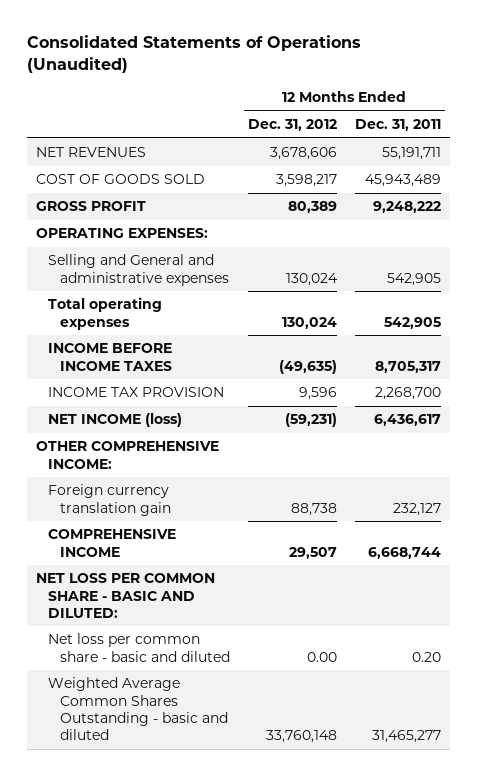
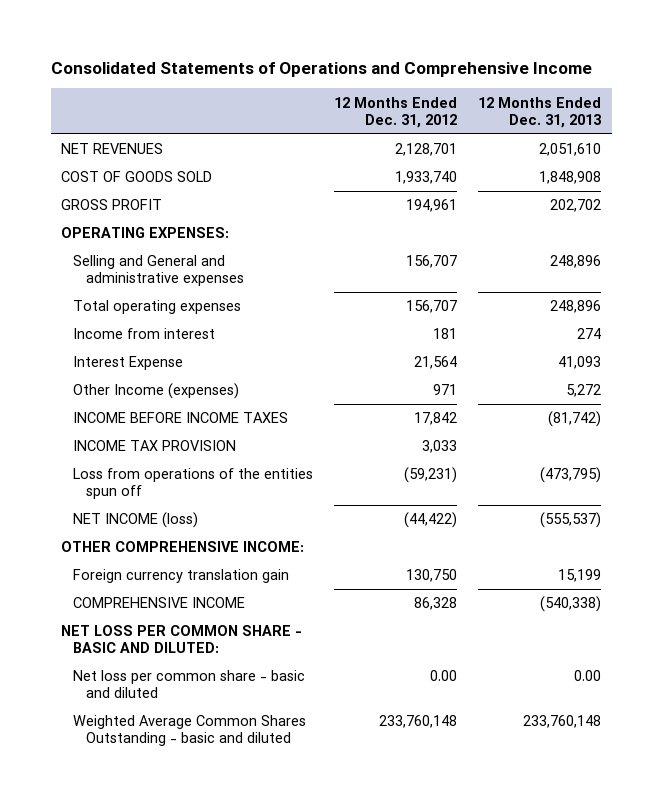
- Consolidated Statements of Operations (Unaudited)
+ Consolidated Statements of Operations and Comprehensive Income
- | 12 Months Ended Dec. 31, 2012 | 12 Months Ended Dec. 31, 2011
+ | 12 Months Ended Dec. 31, 2012 | 12 Months Ended Dec. 31, 2013
- NET REVENUES | 3,678,606 | 55,191,711
- COST OF GOODS SOLD | 3,598,217 | 45,943,489
- GROSS PROFIT | 80,389 | 9,248,222
+ NET REVENUES | 2,128,701 | 2,051,610
+ COST OF GOODS SOLD | 1,933,740 | 1,848,908
+ GROSS PROFIT | 194,961 | 202,702
- Selling and General and administrative expenses | 130,024 | 542,905
- Total operating expenses | 130,024 | 542,905
- INCOME BEFORE INCOME TAXES | (49,635) | 8,705,317
- INCOME TAX PROVISION | 9,596 | 2,268,700
- NET INCOME (loss) | (59,231) | 6,436,617
+ Selling and General and administrative expenses | 156,707 | 248,896
+ Total operating expenses | 156,707 | 248,896
+ Income from interest | 181 | 274
+ Interest Expense | 21,564 | 41,093
+ Other Income (expenses) | 971 | 5,272
+ INCOME BEFORE INCOME TAXES | 17,842 | (81,742)
+ INCOME TAX PROVISION | 3,033 |
+ Loss from operations of the entities spun off | (59,231) | (473,795)
+ NET INCOME (loss) | (44,422) | (555,537)
- Foreign currency translation gain | 88,738 | 232,127
- COMPREHENSIVE INCOME | 29,507 | 6,668,744
+ Foreign currency translation gain | 130,750 | 15,199
+ COMPREHENSIVE INCOME | 86,328 | (540,338)
- Weighted Average Common Shares Outstanding - basic and diluted | 33,760,148 | 31,465,277
+ Weighted Average Common Shares Outstanding - basic and diluted | 233,760,148 | 233,760,148

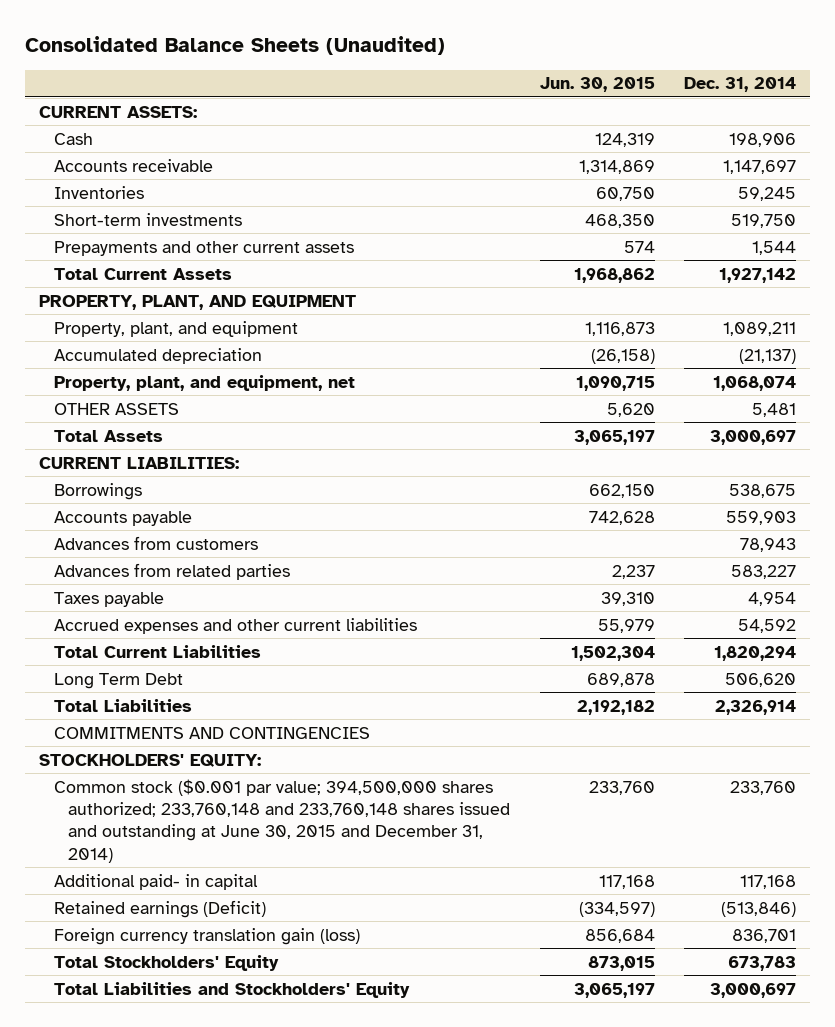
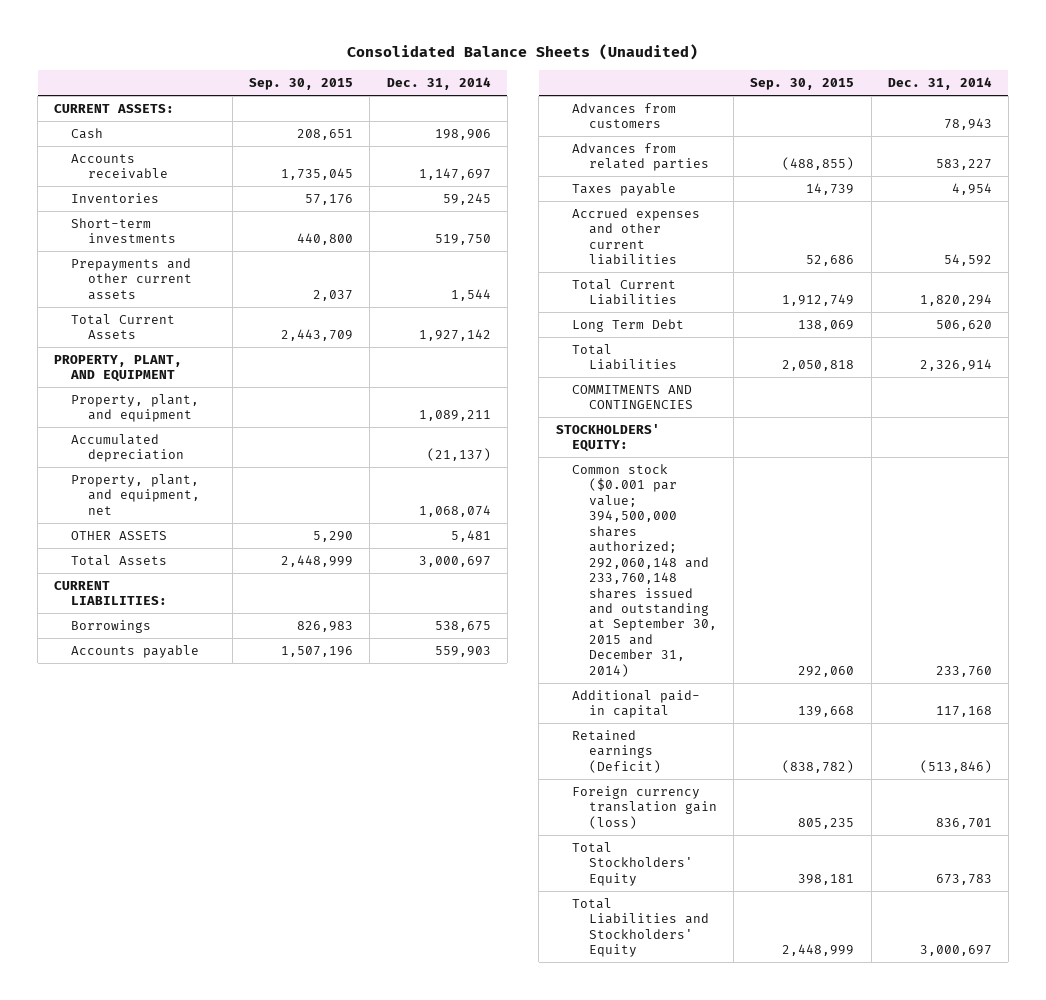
- | Jun. 30, 2015 | Dec. 31, 2014
+ | Sep. 30, 2015 | Dec. 31, 2014
- Common stock ($0.001 par value; 394,500,000 shares authorized; 233,760,148 and 233,760,148 shares issued and outstanding at June 30, 2015 and December 31, 2014) | 233,760 | 233,760
+ Common stock ($0.001 par value; 394,500,000 shares authorized; 292,060,148 and 233,760,148 shares issued and outstanding at September 30, 2015 and December 31, 2014) | 292,060 | 233,760

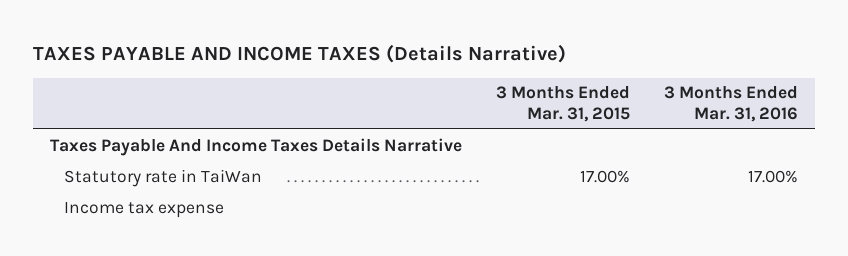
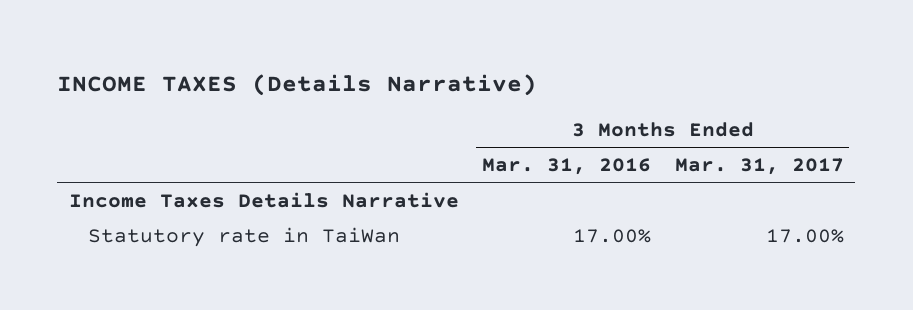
- TAXES PAYABLE AND INCOME TAXES (Details Narrative)
+ INCOME TAXES (Details Narrative)
- | 3 Months Ended Mar. 31, 2015 | 3 Months Ended Mar. 31, 2016
+ | 3 Months Ended Mar. 31, 2016 | 3 Months Ended Mar. 31, 2017
- Taxes Payable And Income Taxes Details Narrative
+ Income Taxes Details Narrative
- Income tax expense

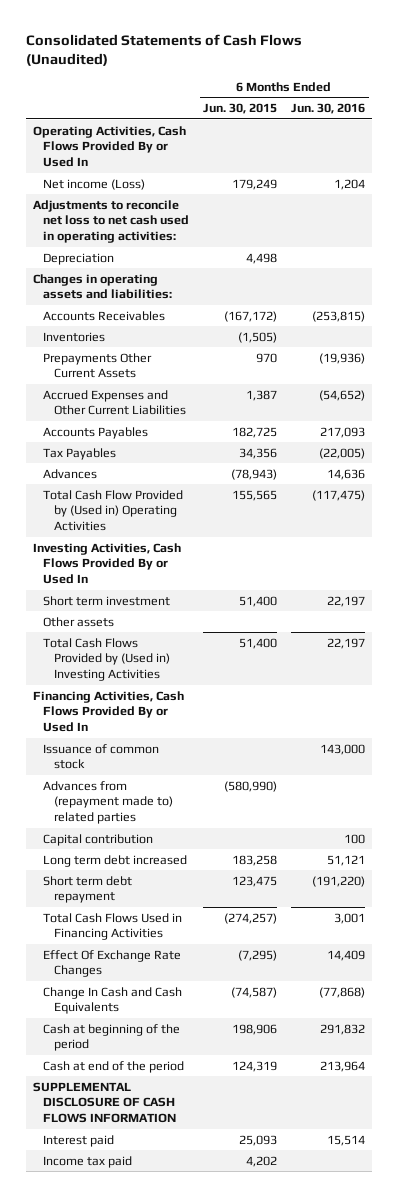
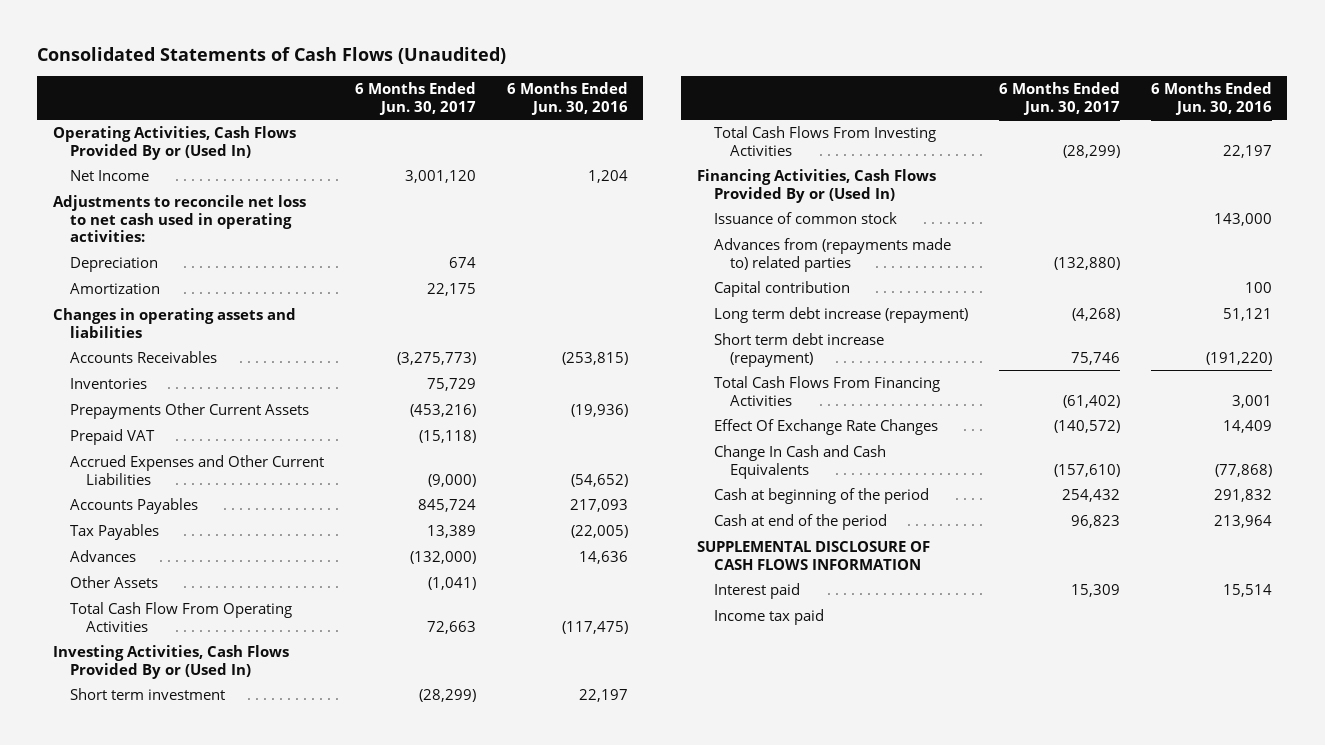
- | 6 Months Ended Jun. 30, 2015 | 6 Months Ended Jun. 30, 2016
+ | 6 Months Ended Jun. 30, 2017 | 6 Months Ended Jun. 30, 2016
- Operating Activities, Cash Flows Provided By or Used In
- Net income (Loss) | 179,249 | 1,204
+ Operating Activities, Cash Flows Provided By or (Used In)
+ Net Income | 3,001,120 | 1,204
- Changes in operating assets and liabilities:
+ Amortization | 22,175 |
+ Changes in operating assets and liabilities
+ Prepaid VAT | (15,118) |
- Total Cash Flow Provided by (Used in) Operating Activities | 155,565 | (117,475)
- Investing Activities, Cash Flows Provided By or Used In
+ Other Assets | (1,041) |
+ Total Cash Flow From Operating Activities | 72,663 | (117,475)
+ Investing Activities, Cash Flows Provided By or (Used In)
- Other assets
- Total Cash Flows Provided by (Used in) Investing Activities | 51,400 | 22,197
- Financing Activities, Cash Flows Provided By or Used In
+ Total Cash Flows From Investing Activities | (28,299) | 22,197
+ Financing Activities, Cash Flows Provided By or (Used In)
- Advances from (repayment made to) related parties | (580,990) |
+ Advances from (repayments made to) related parties | (132,880) |
- Long term debt increased | 183,258 | 51,121
- Short term debt repayment | 123,475 | (191,220)
- Total Cash Flows Used in Financing Activities | (274,257) | 3,001
+ Long term debt increase (repayment) | (4,268) | 51,121
+ Short term debt increase (repayment) | 75,746 | (191,220)
+ Total Cash Flows From Financing Activities | (61,402) | 3,001

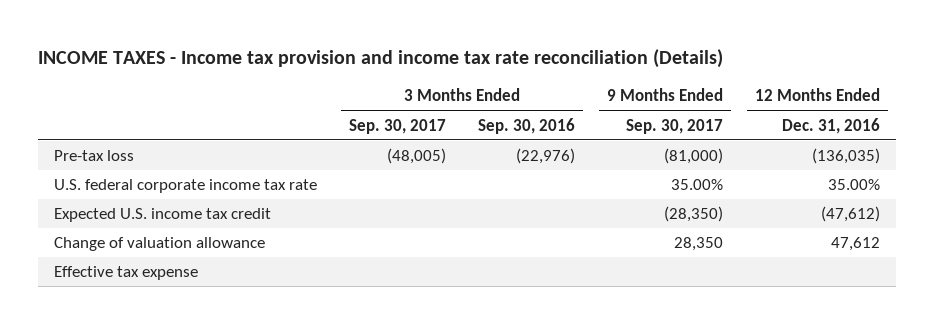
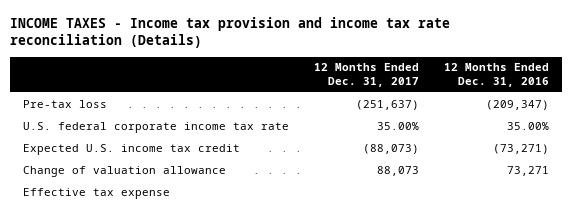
- | 3 Months Ended Sep. 30, 2017 | 3 Months Ended Sep. 30, 2016 | 9 Months Ended Sep. 30, 2017 | 12 Months Ended Dec. 31, 2016
+ | 12 Months Ended Dec. 31, 2017 | 12 Months Ended Dec. 31, 2016
- Pre-tax loss | (48,005) | (22,976) | (81,000) | (136,035)
+ Pre-tax loss | (251,637) | (209,347)
- Expected U.S. income tax credit | | | (28,350) | (47,612)
- Change of valuation allowance | | | 28,350 | 47,612
+ Expected U.S. income tax credit | (88,073) | (73,271)
+ Change of valuation allowance | 88,073 | 73,271

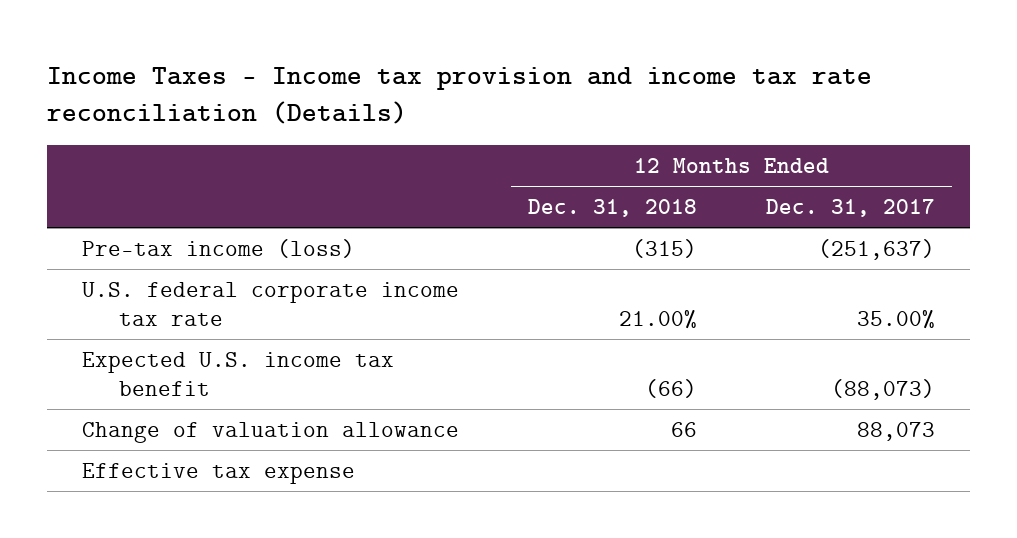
- INCOME TAXES - Income tax provision and income tax rate reconciliation (Details)
+ Income Taxes - Income tax provision and income tax rate reconciliation (Details)
- | 12 Months Ended Dec. 31, 2017 | 12 Months Ended Dec. 31, 2016
+ | 12 Months Ended Dec. 31, 2018 | 12 Months Ended Dec. 31, 2017
- Pre-tax loss | (251,637) | (209,347)
+ Pre-tax income (loss) | (315) | (251,637)
- Expected U.S. income tax credit | (88,073) | (73,271)
+ Expected U.S. income tax benefit | (66) | (88,073)

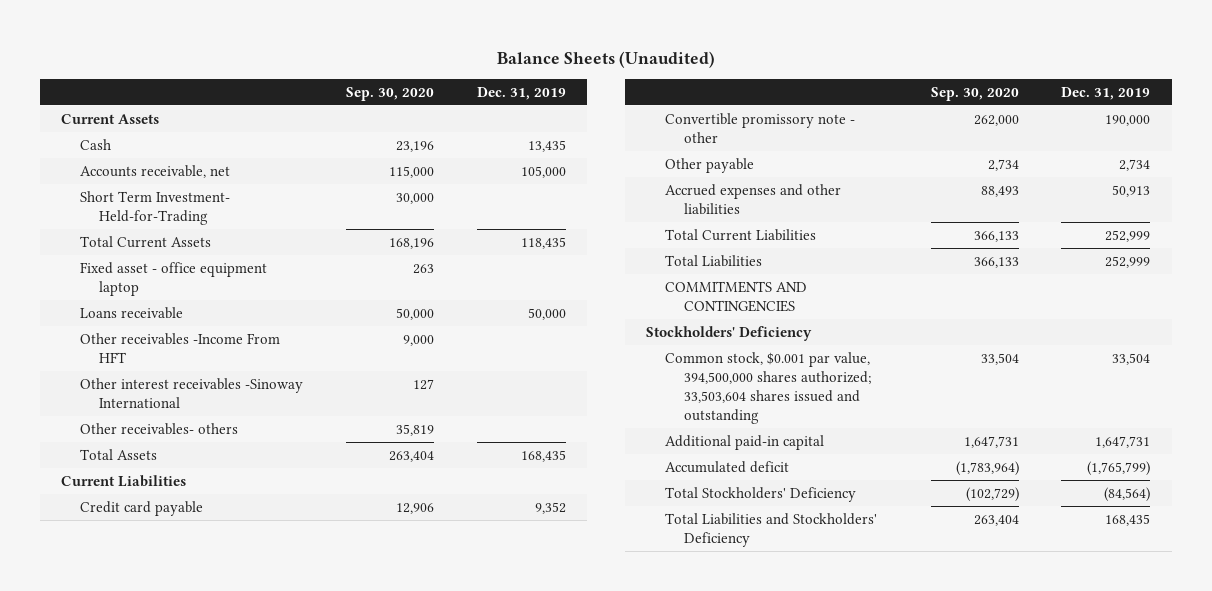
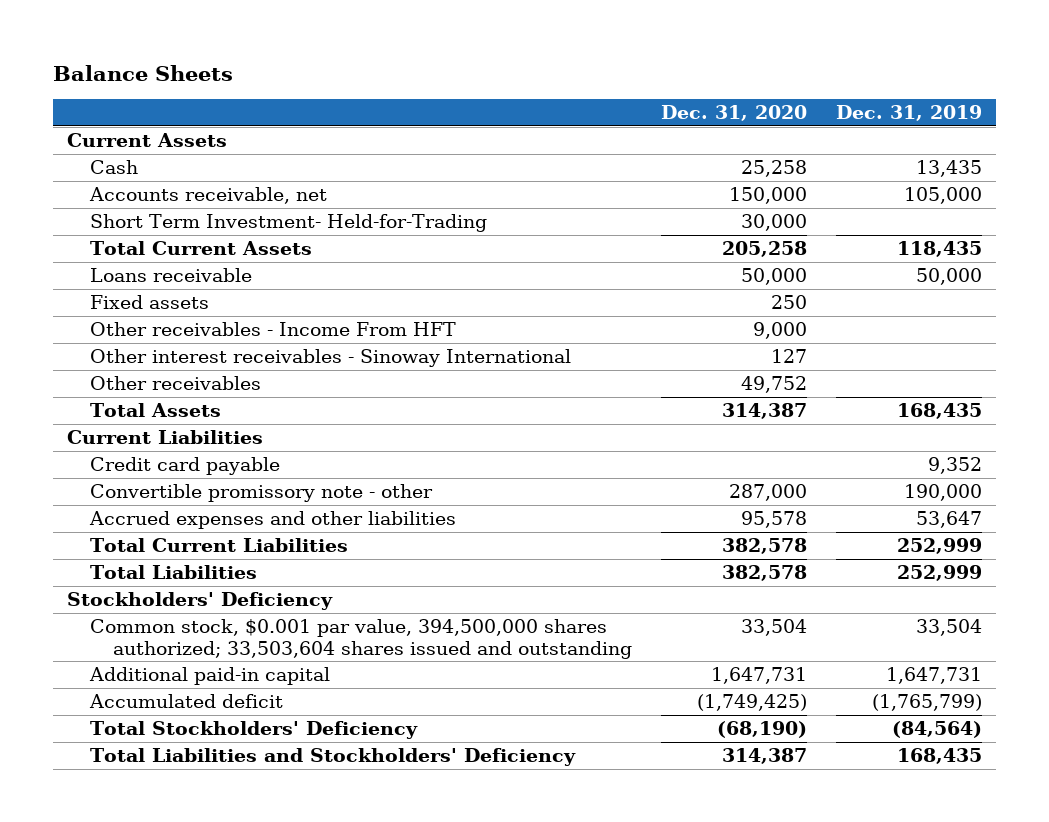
- Balance Sheets (Unaudited)
+ Balance Sheets
- | Sep. 30, 2020 | Dec. 31, 2019
+ | Dec. 31, 2020 | Dec. 31, 2019
- Fixed asset - office equipment laptop | 263 |
- Other receivables -Income From HFT | 9,000 |
- Other interest receivables -Sinoway International | 127 |
- Other receivables- others | 35,819 |
+ Fixed assets | 250 |
+ Other receivables - Income From HFT | 9,000 |
+ Other interest receivables - Sinoway International | 127 |
+ Other receivables | 49,752 |
- Other payable | 2,734 | 2,734
- Accrued expenses and other liabilities | 88,493 | 50,913
+ Accrued expenses and other liabilities | 95,578 | 53,647
- COMMITMENTS AND CONTINGENCIES

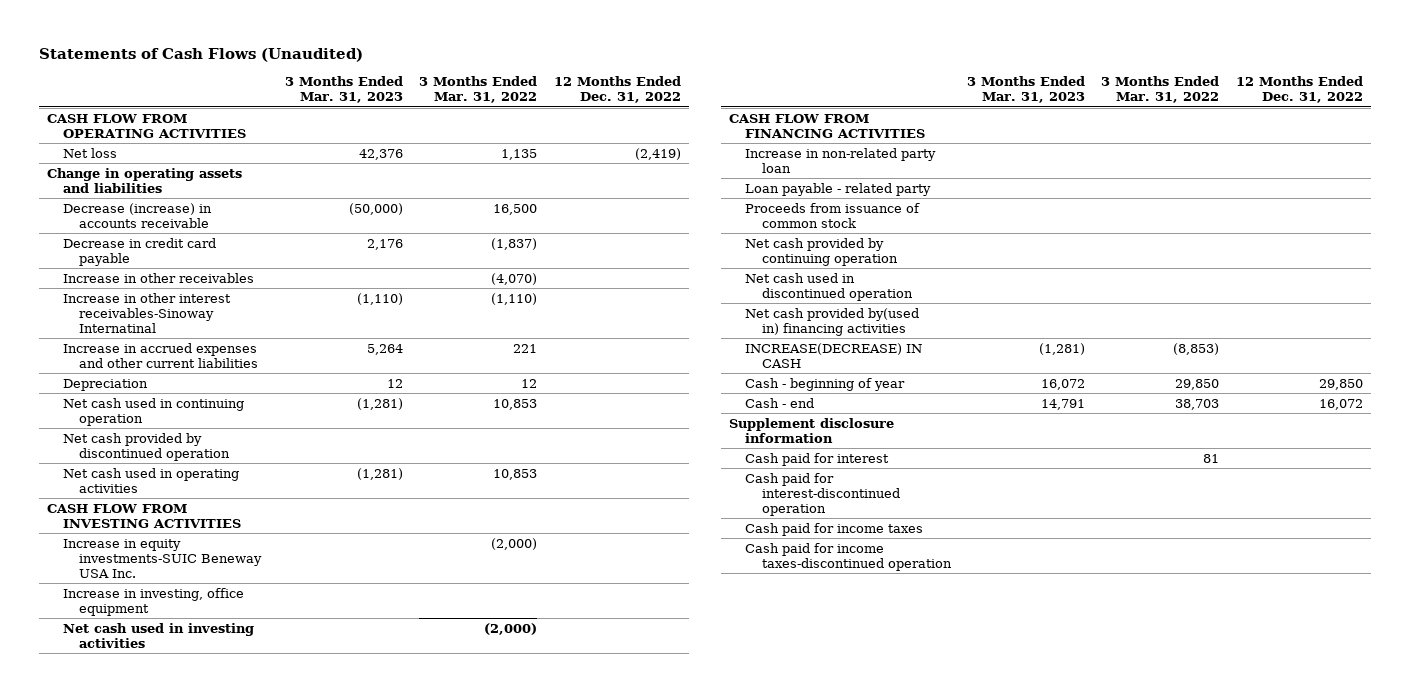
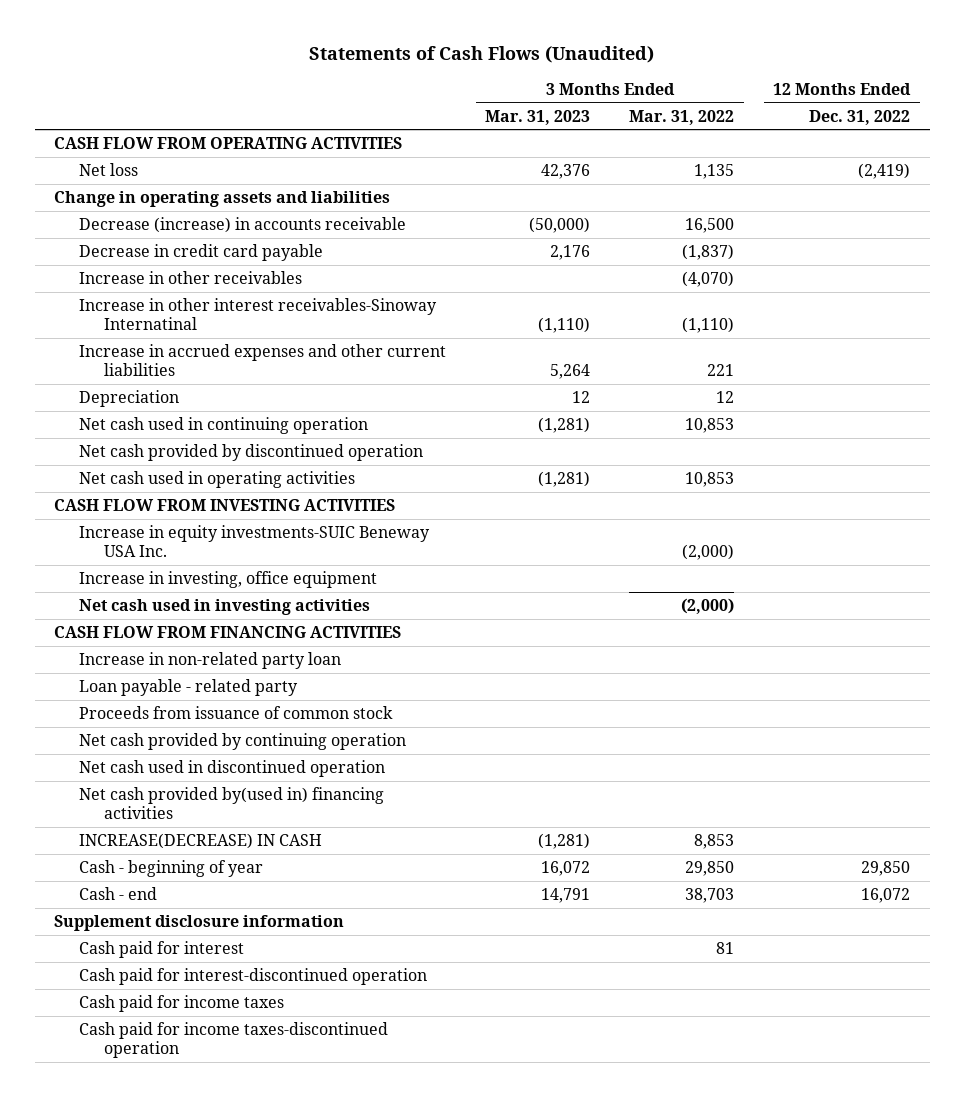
- INCREASE(DECREASE) IN CASH | (1,281) | (8,853) |
+ INCREASE(DECREASE) IN CASH | (1,281) | 8,853 |

